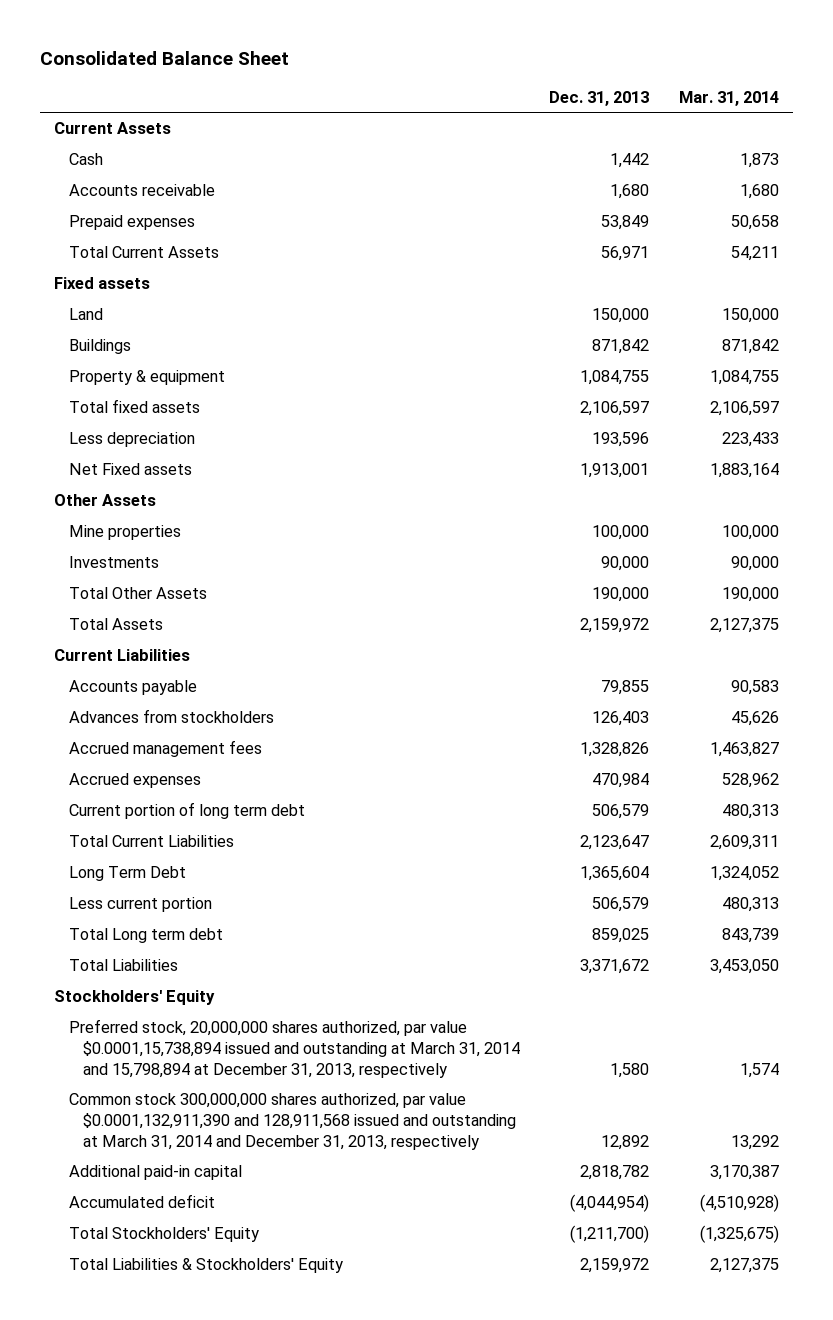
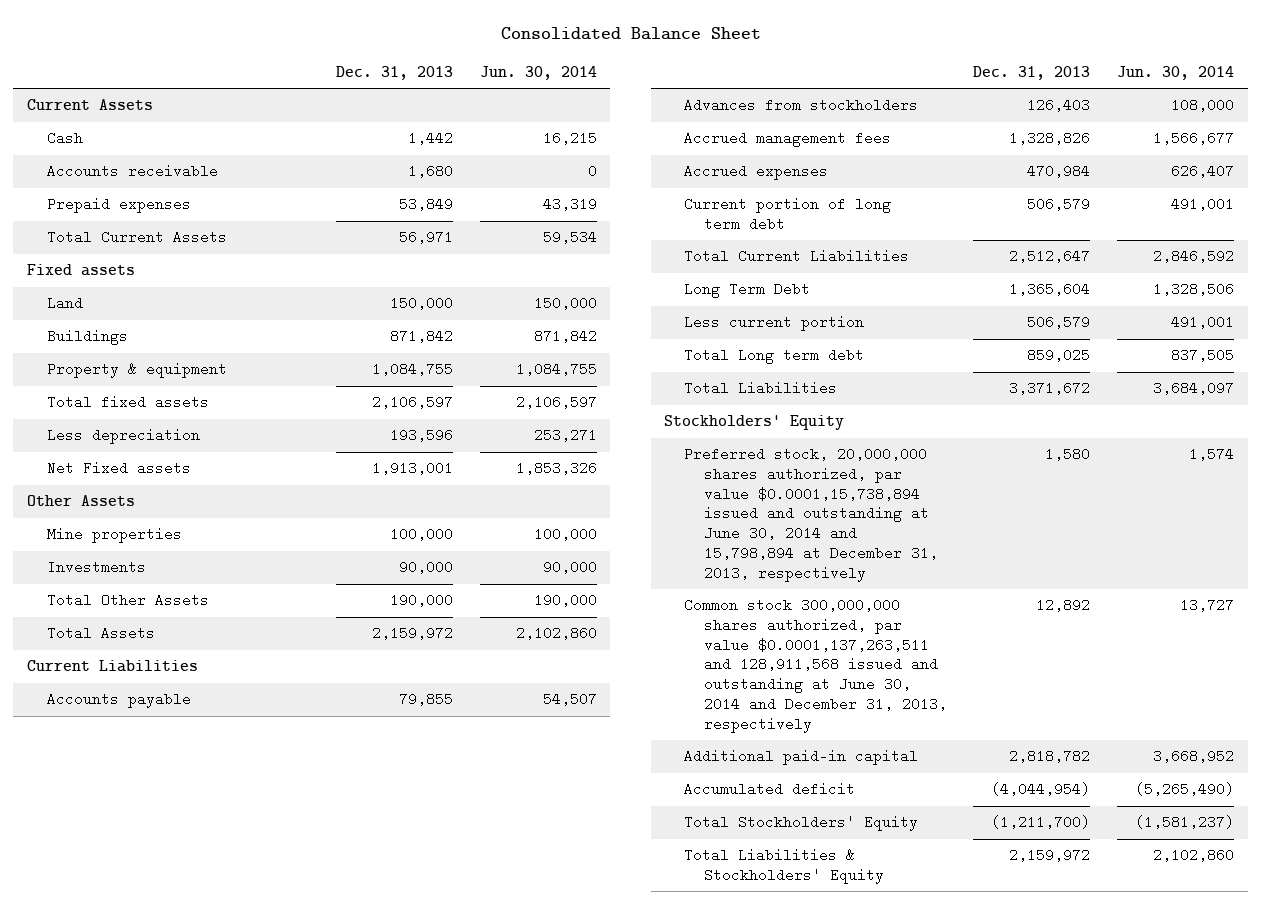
- | Dec. 31, 2013 | Mar. 31, 2014
+ | Dec. 31, 2013 | Jun. 30, 2014
- Total Current Liabilities | 2,123,647 | 2,609,311
+ Total Current Liabilities | 2,512,647 | 2,846,592
- Preferred stock, 20,000,000 shares authorized, par value $0.0001,15,738,894 issued and outstanding at March 31, 2014 and 15,798,894 at December 31, 2013, respectively | 1,580 | 1,574
- Common stock 300,000,000 shares authorized, par value $0.0001,132,911,390 and 128,911,568 issued and outstanding at March 31, 2014 and December 31, 2013, respectively | 12,892 | 13,292
+ Preferred stock, 20,000,000 shares authorized, par value $0.0001,15,738,894 issued and outstanding at June 30, 2014 and 15,798,894 at December 31, 2013, respectively | 1,580 | 1,574
+ Common stock 300,000,000 shares authorized, par value $0.0001,137,263,511 and 128,911,568 issued and outstanding at June 30, 2014 and December 31, 2013, respectively | 12,892 | 13,727

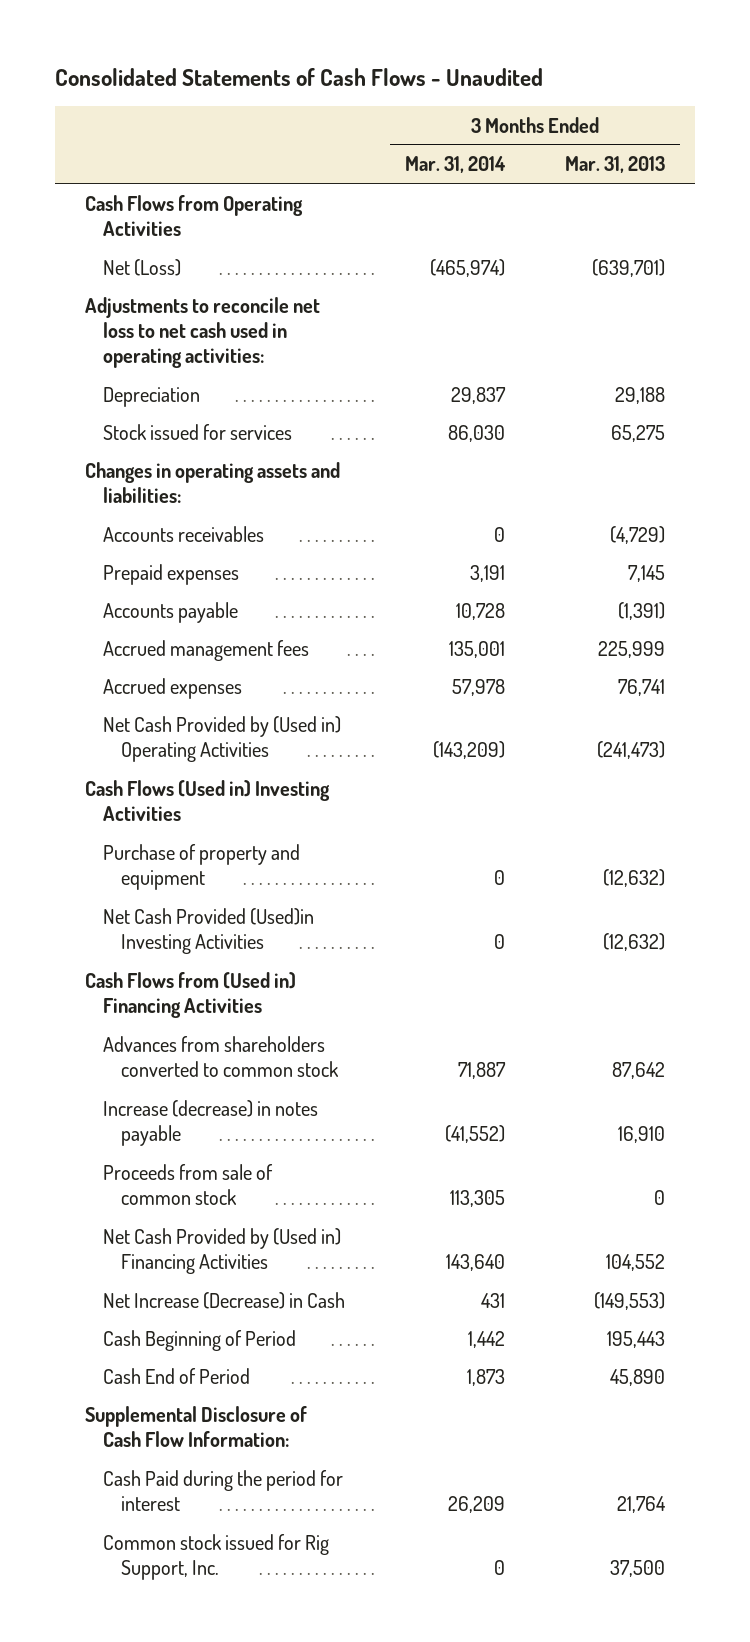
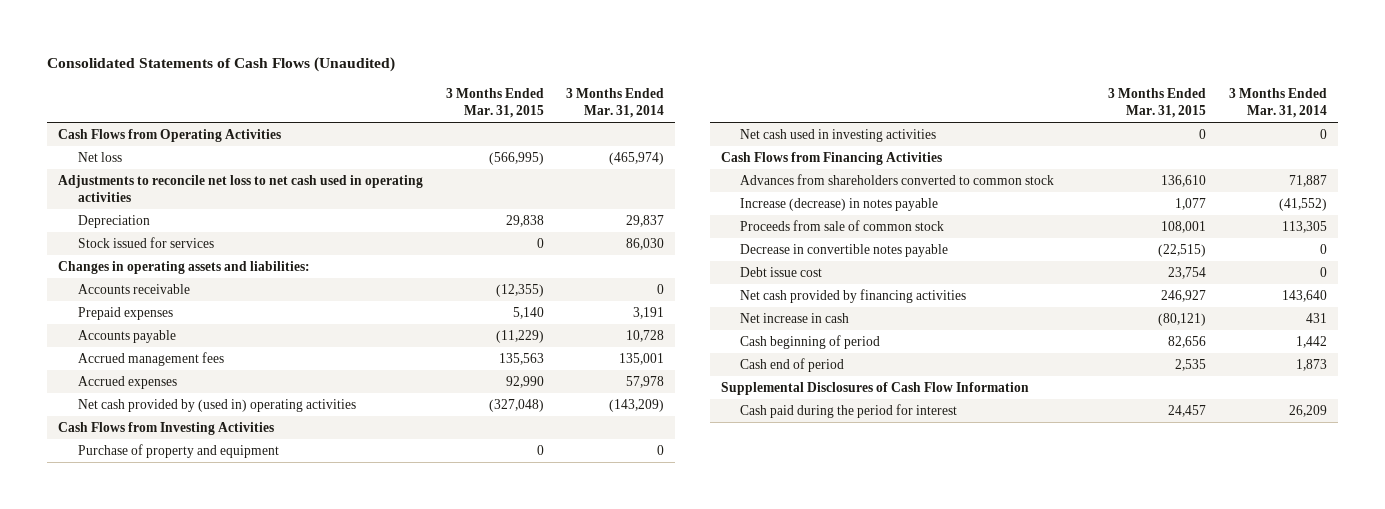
- Consolidated Statements of Cash Flows - Unaudited
+ Consolidated Statements of Cash Flows (Unaudited)
- | 3 Months Ended Mar. 31, 2014 | 3 Months Ended Mar. 31, 2013
+ | 3 Months Ended Mar. 31, 2015 | 3 Months Ended Mar. 31, 2014
- Net (Loss) | (465,974) | (639,701)
- Adjustments to reconcile net loss to net cash used in operating activities:
+ Net loss | (566,995) | (465,974)
+ Adjustments to reconcile net loss to net cash used in operating activities
- Accounts receivables | 0 | (4,729)
+ Accounts receivable | (12,355) | 0
- Net Cash Provided by (Used in) Operating Activities | (143,209) | (241,473)
- Cash Flows (Used in) Investing Activities
+ Net cash provided by (used in) operating activities | (327,048) | (143,209)
+ Cash Flows from Investing Activities
- Net Cash Provided (Used)in Investing Activities | 0 | (12,632)
- Cash Flows from (Used in) Financing Activities
+ Net cash used in investing activities | 0 | 0
+ Cash Flows from Financing Activities
- Net Cash Provided by (Used in) Financing Activities | 143,640 | 104,552
- Net Increase (Decrease) in Cash | 431 | (149,553)
- Cash Beginning of Period | 1,442 | 195,443
- Cash End of Period | 1,873 | 45,890
- Supplemental Disclosure of Cash Flow Information:
- Cash Paid during the period for interest | 26,209 | 21,764
- Common stock issued for Rig Support, Inc. | 0 | 37,500
+ Decrease in convertible notes payable | (22,515) | 0
+ Debt issue cost | 23,754 | 0
+ Net cash provided by financing activities | 246,927 | 143,640
+ Net increase in cash | (80,121) | 431
+ Cash beginning of period | 82,656 | 1,442
+ Cash end of period | 2,535 | 1,873
+ Supplemental Disclosures of Cash Flow Information
+ Cash paid during the period for interest | 24,457 | 26,209

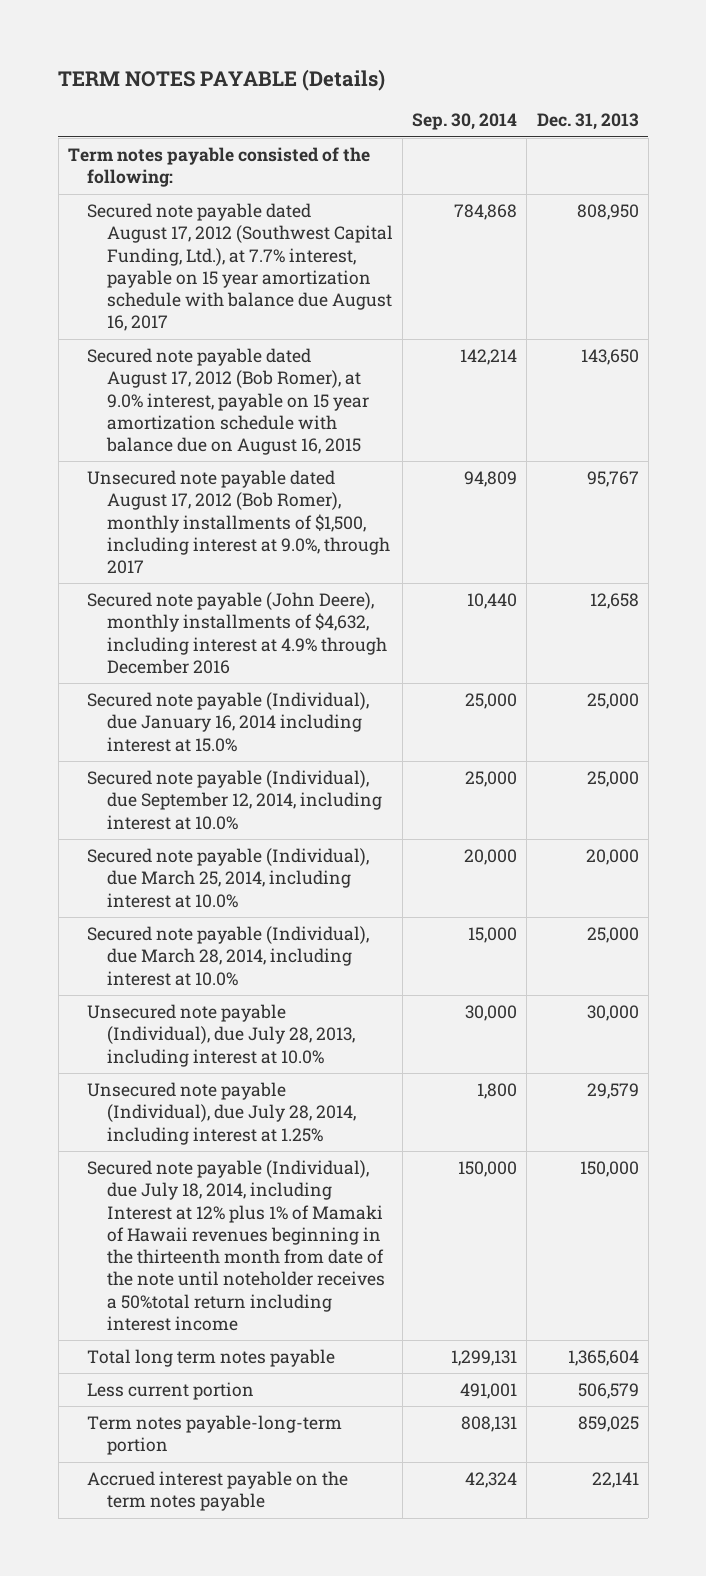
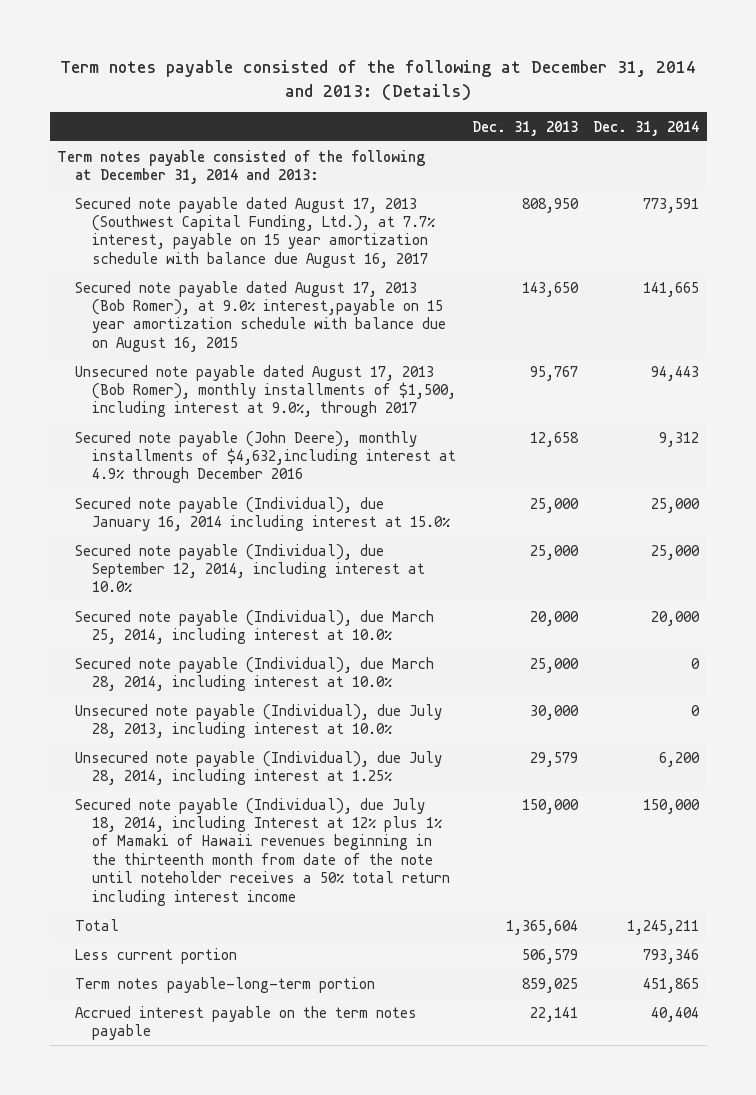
- TERM NOTES PAYABLE (Details)
+ Term notes payable consisted of the following at December 31, 2014 and 2013: (Details)
- | Sep. 30, 2014 | Dec. 31, 2013
+ | Dec. 31, 2013 | Dec. 31, 2014
- Term notes payable consisted of the following:
- Secured note payable dated August 17, 2012 (Southwest Capital Funding, Ltd.), at 7.7% interest, payable on 15 year amortization schedule with balance due August 16, 2017 | 784,868 | 808,950
- Secured note payable dated August 17, 2012 (Bob Romer), at 9.0% interest, payable on 15 year amortization schedule with balance due on August 16, 2015 | 142,214 | 143,650
- Unsecured note payable dated August 17, 2012 (Bob Romer), monthly installments of $1,500, including interest at 9.0%, through 2017 | 94,809 | 95,767
- Secured note payable (John Deere), monthly installments of $4,632, including interest at 4.9% through December 2016 | 10,440 | 12,658
+ Term notes payable consisted of the following at December 31, 2014 and 2013:
+ Secured note payable dated August 17, 2013 (Southwest Capital Funding, Ltd.), at 7.7% interest, payable on 15 year amortization schedule with balance due August 16, 2017 | 808,950 | 773,591
+ Secured note payable dated August 17, 2013 (Bob Romer), at 9.0% interest,payable on 15 year amortization schedule with balance due on August 16, 2015 | 143,650 | 141,665
+ Unsecured note payable dated August 17, 2013 (Bob Romer), monthly installments of $1,500, including interest at 9.0%, through 2017 | 95,767 | 94,443
+ Secured note payable (John Deere), monthly installments of $4,632,including interest at 4.9% through December 2016 | 12,658 | 9,312
- Secured note payable (Individual), due July 18, 2014, including Interest at 12% plus 1% of Mamaki of Hawaii revenues beginning in the thirteenth month from date of the note until noteholder receives a 50%total return including interest income | 150,000 | 150,000
- Total long term notes payable | 1,299,131 | 1,365,604
+ Secured note payable (Individual), due July 18, 2014, including Interest at 12% plus 1% of Mamaki of Hawaii revenues beginning in the thirteenth month from date of the note until noteholder receives a 50% total return including interest income | 150,000 | 150,000
+ Total | 1,365,604 | 1,245,211

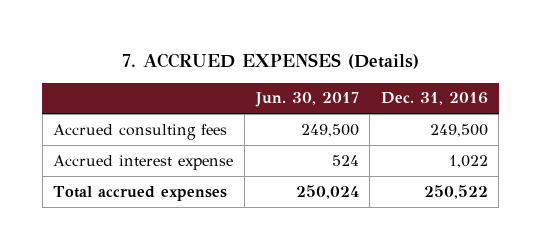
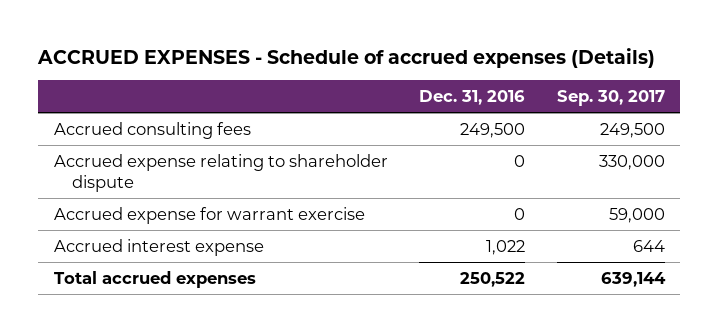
- 7. ACCRUED EXPENSES (Details)
+ ACCRUED EXPENSES - Schedule of accrued expenses (Details)
- | Jun. 30, 2017 | Dec. 31, 2016
+ | Dec. 31, 2016 | Sep. 30, 2017
+ Accrued expense relating to shareholder dispute | 0 | 330,000
+ Accrued expense for warrant exercise | 0 | 59,000

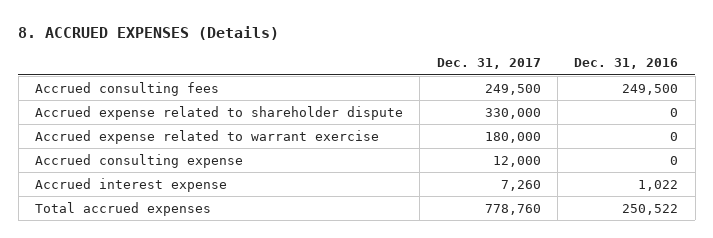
- ACCRUED EXPENSES - Schedule of accrued expenses (Details)
+ 8. ACCRUED EXPENSES (Details)
- | Dec. 31, 2016 | Sep. 30, 2017
+ | Dec. 31, 2017 | Dec. 31, 2016
- Accrued expense relating to shareholder dispute | 0 | 330,000
- Accrued expense for warrant exercise | 0 | 59,000
+ Accrued expense related to shareholder dispute | 330,000 | 0
+ Accrued expense related to warrant exercise | 180,000 | 0
+ Accrued consulting expense | 12,000 | 0

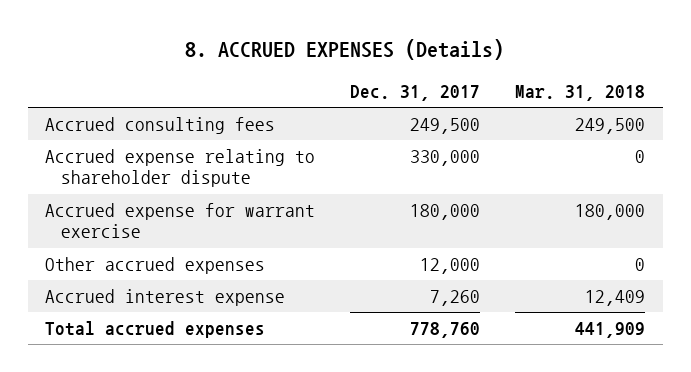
- | Dec. 31, 2017 | Dec. 31, 2016
+ | Dec. 31, 2017 | Mar. 31, 2018
- Accrued expense related to shareholder dispute | 330,000 | 0
- Accrued expense related to warrant exercise | 180,000 | 0
- Accrued consulting expense | 12,000 | 0
+ Accrued expense relating to shareholder dispute | 330,000 | 0
+ Accrued expense for warrant exercise | 180,000 | 180,000
+ Other accrued expenses | 12,000 | 0

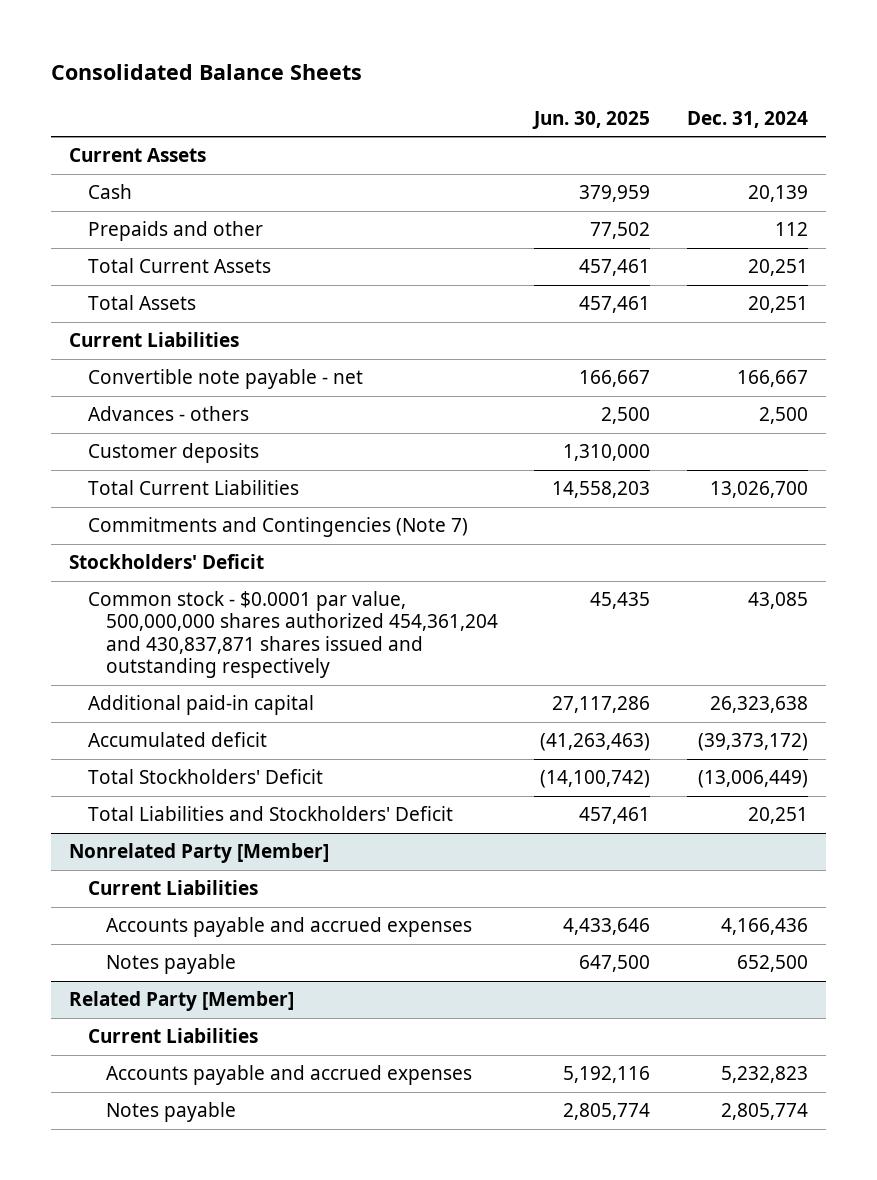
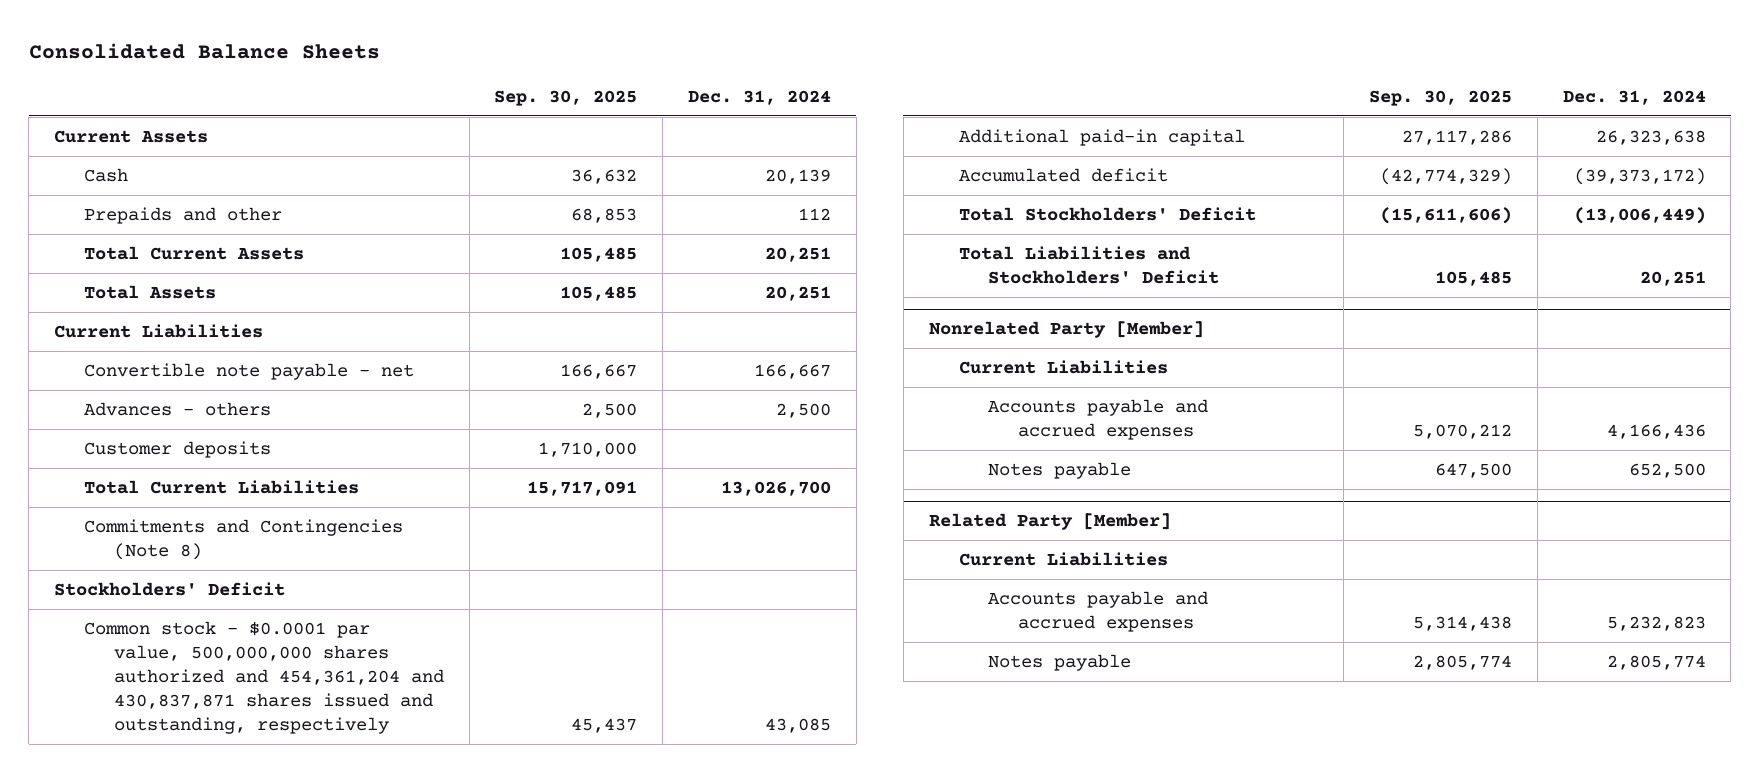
- | Jun. 30, 2025 | Dec. 31, 2024
+ | Sep. 30, 2025 | Dec. 31, 2024
- Commitments and Contingencies (Note 7)
+ Commitments and Contingencies (Note 8)
- Common stock - $0.0001 par value, 500,000,000 shares authorized 454,361,204 and 430,837,871 shares issued and outstanding respectively | 45,435 | 43,085
+ Common stock - $0.0001 par value, 500,000,000 shares authorized and 454,361,204 and 430,837,871 shares issued and outstanding, respectively | 45,437 | 43,085

